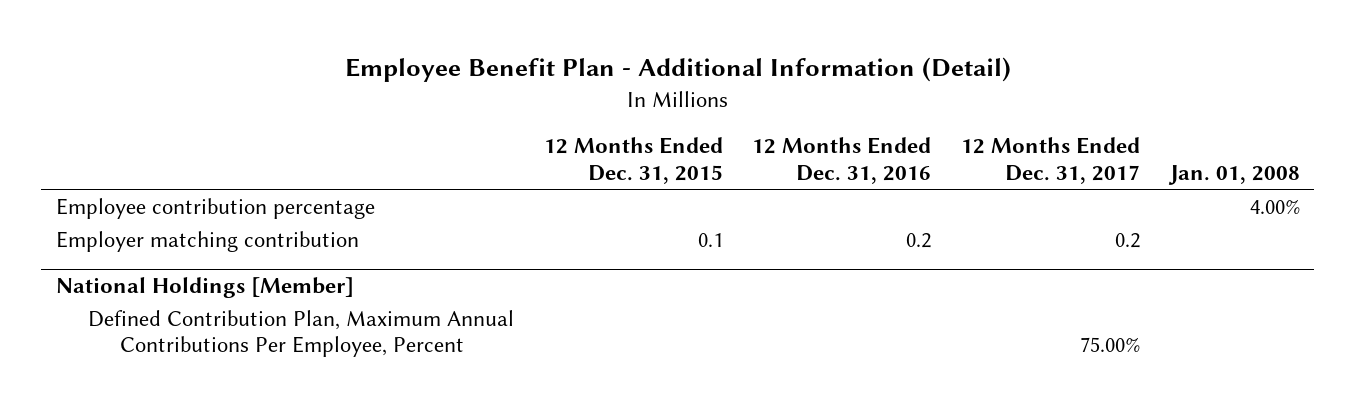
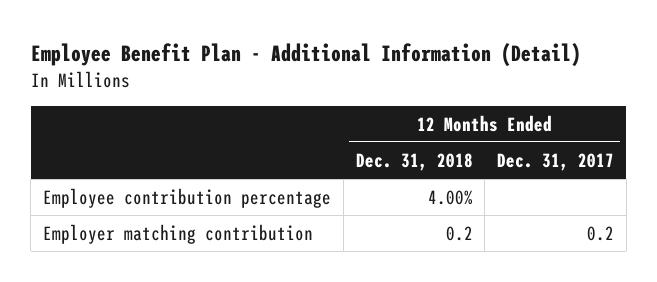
- | 12 Months Ended Dec. 31, 2015 | 12 Months Ended Dec. 31, 2016 | 12 Months Ended Dec. 31, 2017 | Jan. 01, 2008
+ | 12 Months Ended Dec. 31, 2018 | 12 Months Ended Dec. 31, 2017
- National Holdings [Member]
- Defined Contribution Plan, Maximum Annual Contributions Per Employee, Percent | | | 75.00% |

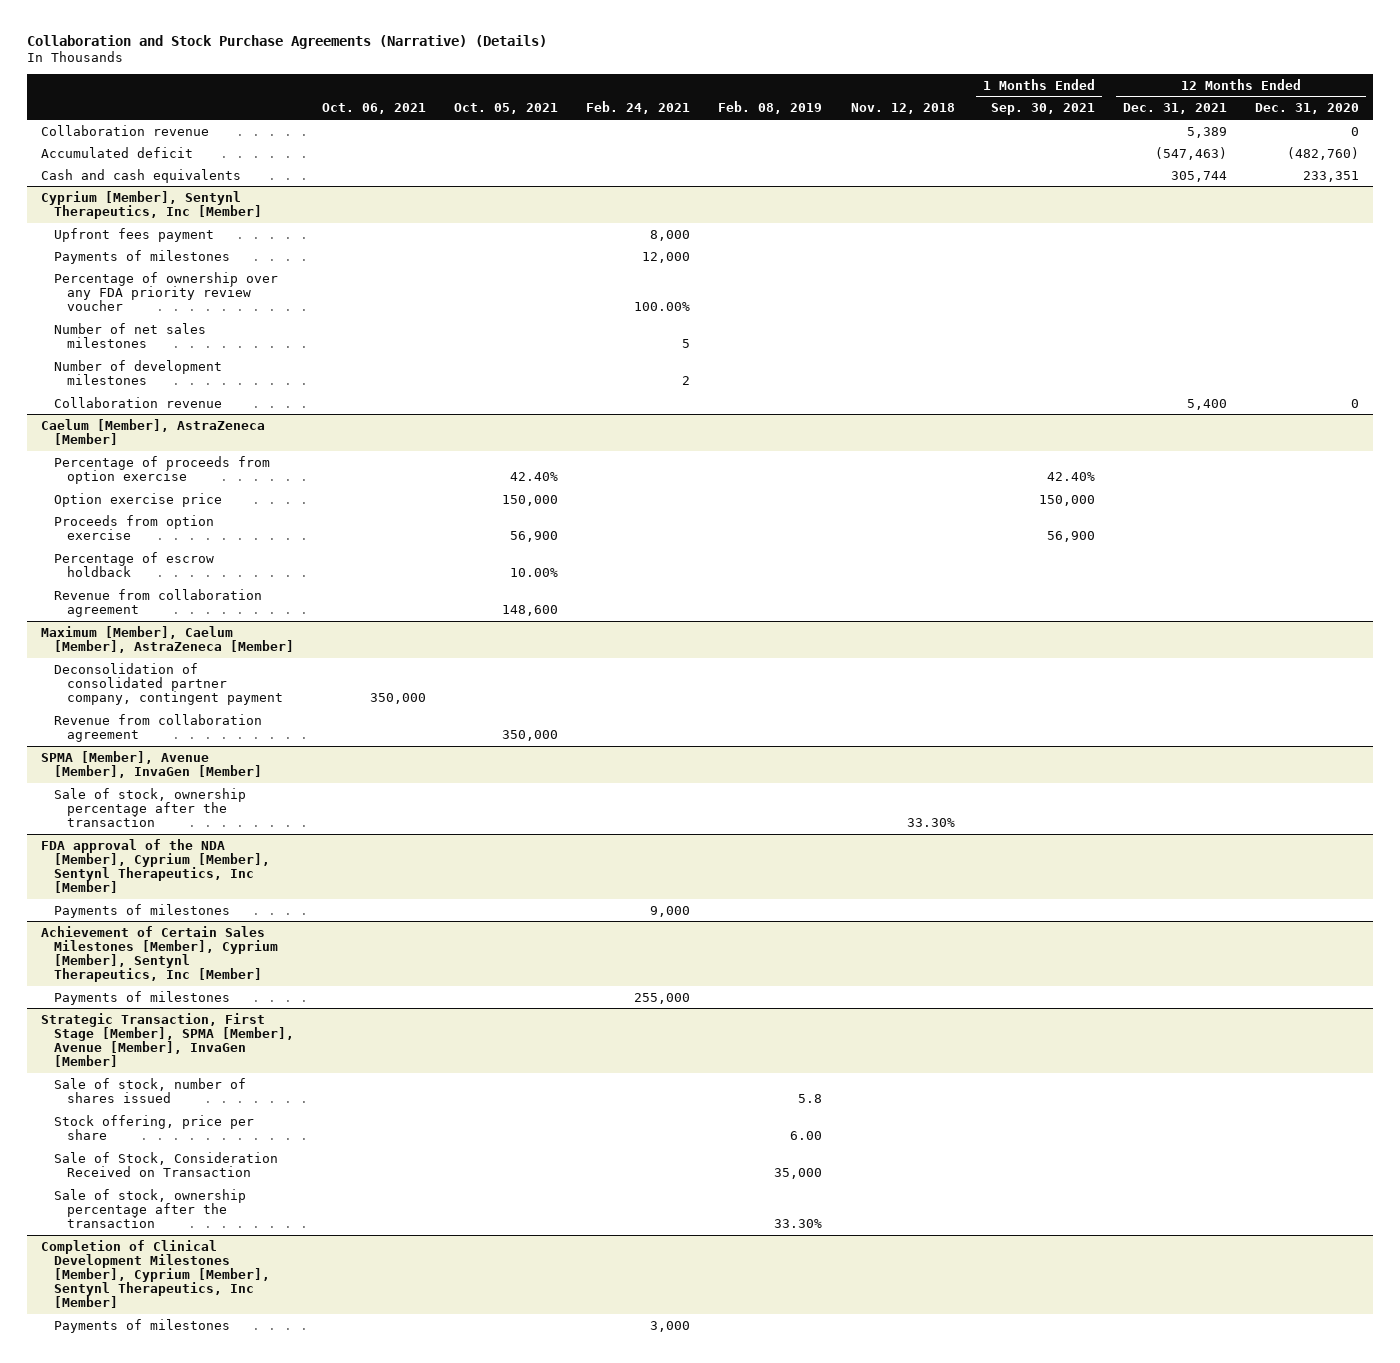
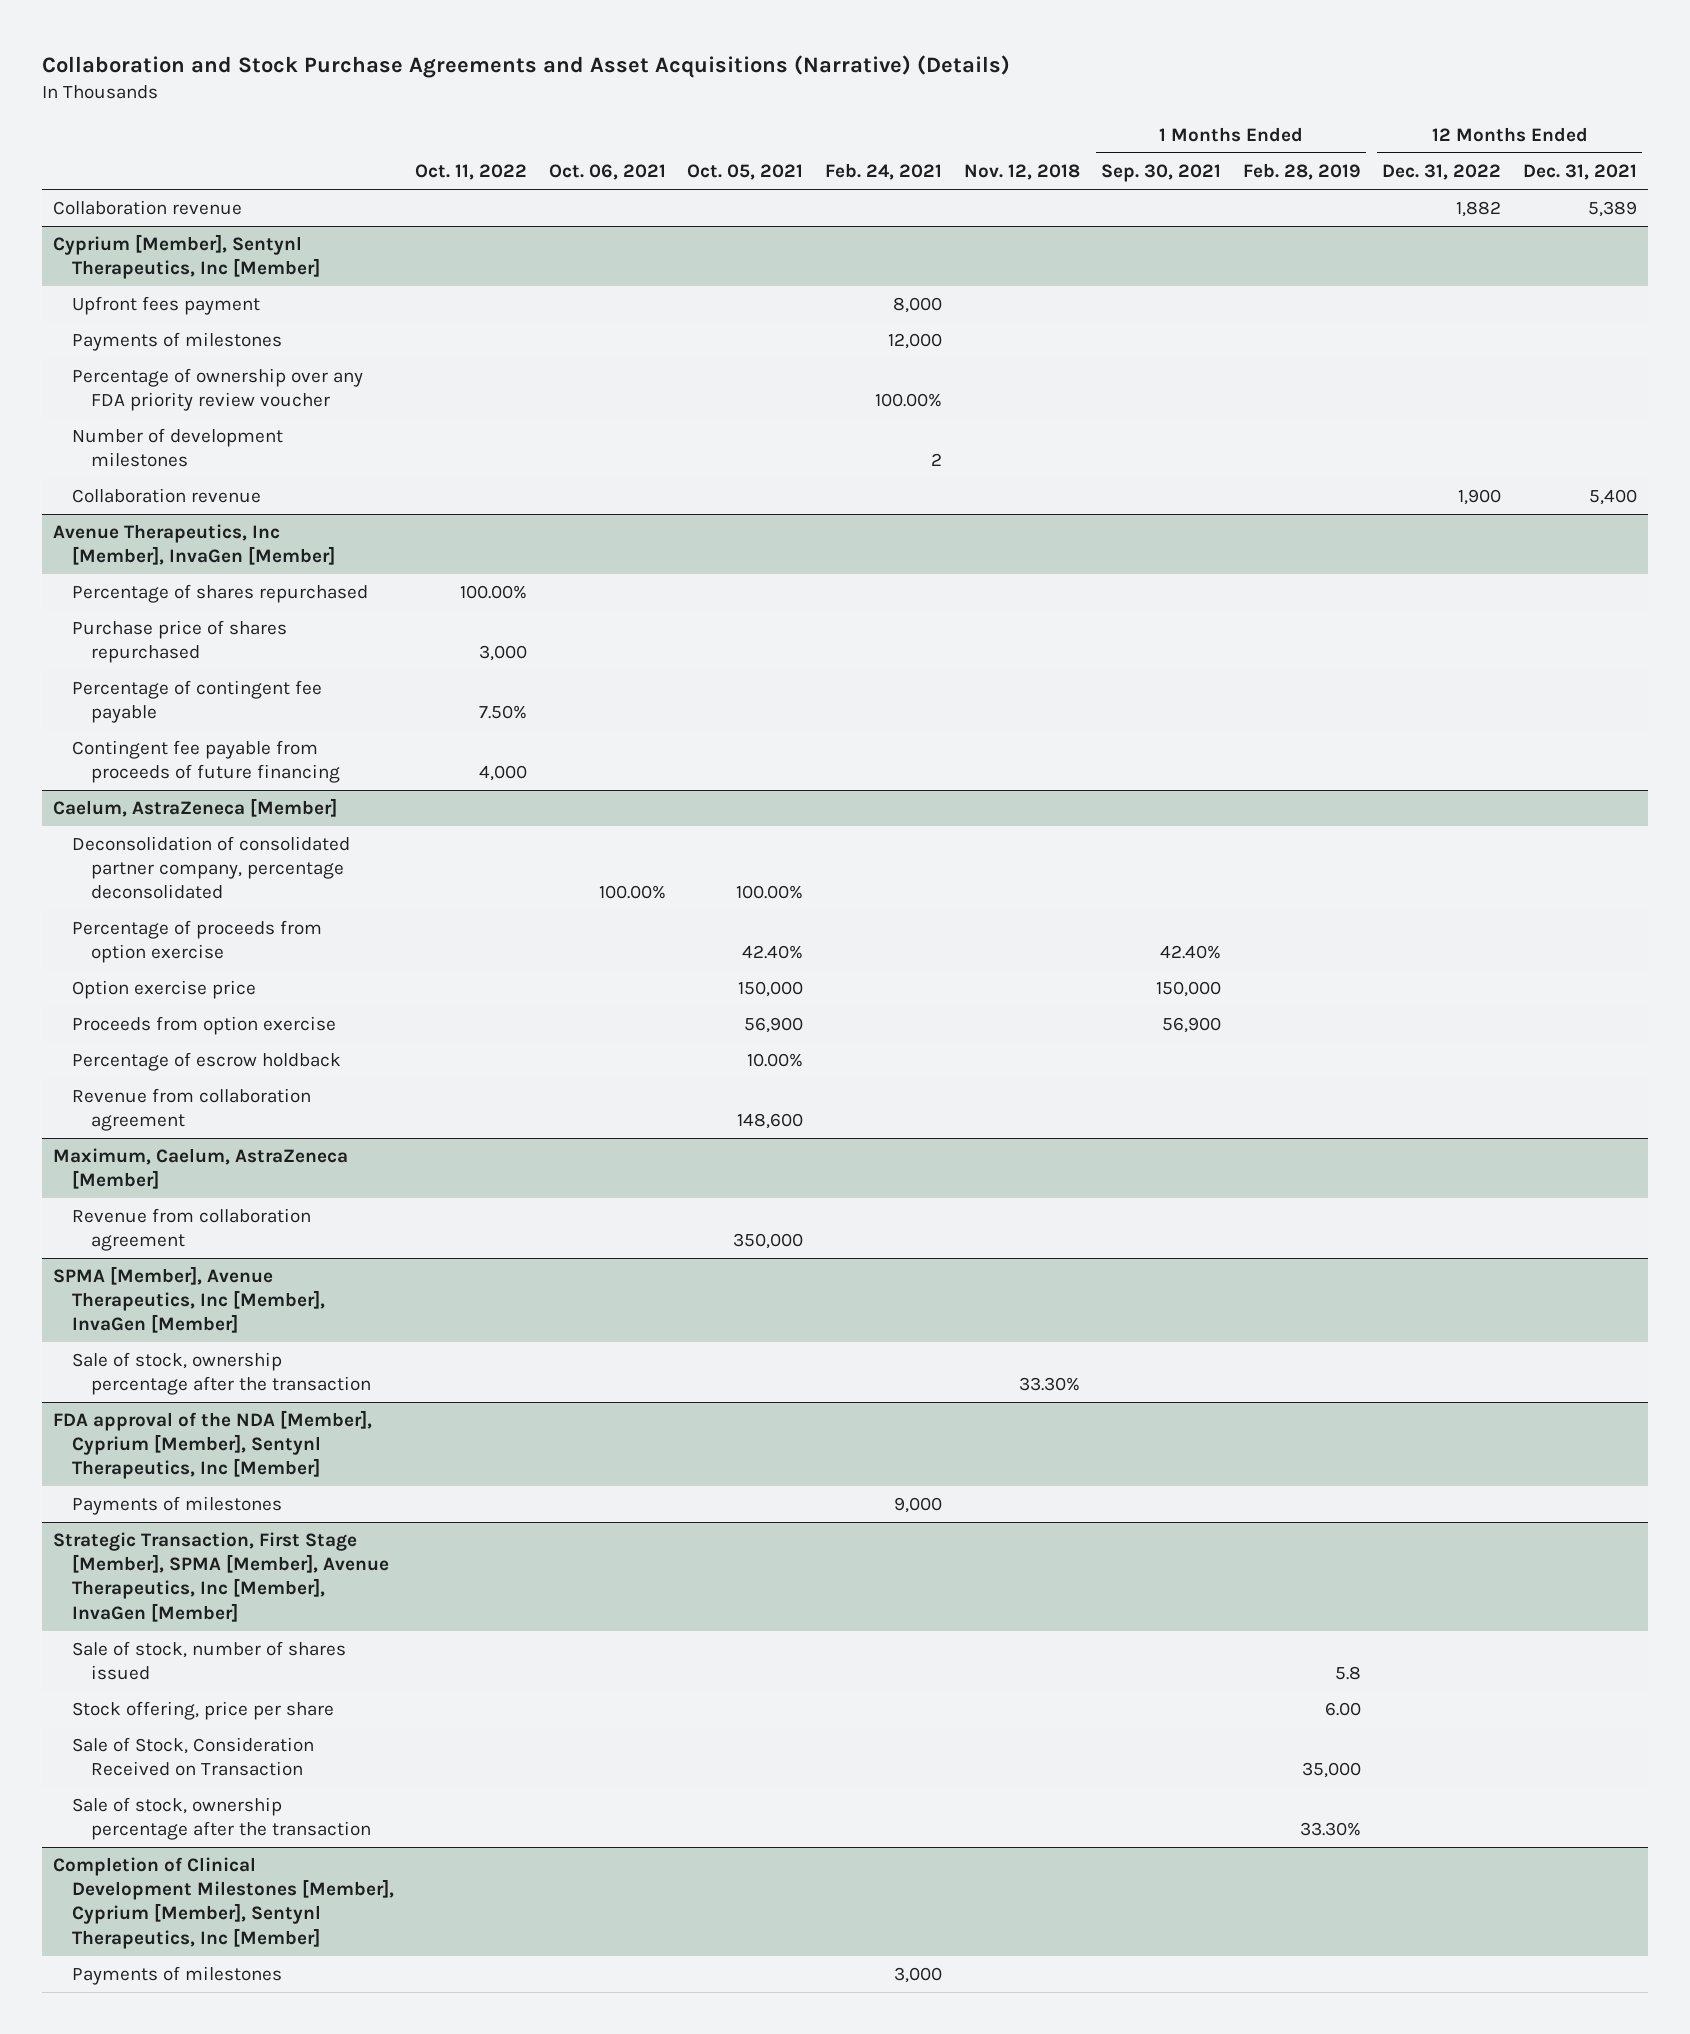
- Collaboration and Stock Purchase Agreements (Narrative) (Details)
+ Collaboration and Stock Purchase Agreements and Asset Acquisitions (Narrative) (Details)
- | Oct. 06, 2021 | Oct. 05, 2021 | Feb. 24, 2021 | Feb. 08, 2019 | Nov. 12, 2018 | 1 Months Ended Sep. 30, 2021 | 12 Months Ended Dec. 31, 2021 | 12 Months Ended Dec. 31, 2020
+ | Oct. 11, 2022 | Oct. 06, 2021 | Oct. 05, 2021 | Feb. 24, 2021 | Nov. 12, 2018 | 1 Months Ended Sep. 30, 2021 | 1 Months Ended Feb. 28, 2019 | 12 Months Ended Dec. 31, 2022 | 12 Months Ended Dec. 31, 2021
- Accumulated deficit | | | | | | | (547,463) | (482,760)
- Cash and cash equivalents | | | | | | | 305,744 | 233,351
@ Cyprium [Member], Sentynl Therapeutics, Inc [Member]
- Number of net sales milestones | | | 5 | | | | |
- Caelum [Member], AstraZeneca [Member]
+ Avenue Therapeutics, Inc [Member], InvaGen [Member]
+ Percentage of shares repurchased | 100.00% | | | | | | | |
+ Purchase price of shares repurchased | 3,000 | | | | | | | |
+ Percentage of contingent fee payable | 7.50% | | | | | | | |
+ Contingent fee payable from proceeds of future financing | 4,000 | | | | | | | |
+ Caelum, AstraZeneca [Member]
+ Deconsolidation of consolidated partner company, percentage deconsolidated | | 100.00% | 100.00% | | | | | |
- Maximum [Member], Caelum [Member], AstraZeneca [Member]
- Deconsolidation of consolidated partner company, contingent payment | 350,000 | | | | | | |
+ Maximum, Caelum, AstraZeneca [Member]
- SPMA [Member], Avenue [Member], InvaGen [Member]
+ SPMA [Member], Avenue Therapeutics, Inc [Member], InvaGen [Member]
- Achievement of Certain Sales Milestones [Member], Cyprium [Member], Sentynl Therapeutics, Inc [Member]
- Payments of milestones | | | 255,000 | | | | |
- Strategic Transaction, First Stage [Member], SPMA [Member], Avenue [Member], InvaGen [Member]
+ Strategic Transaction, First Stage [Member], SPMA [Member], Avenue Therapeutics, Inc [Member], InvaGen [Member]

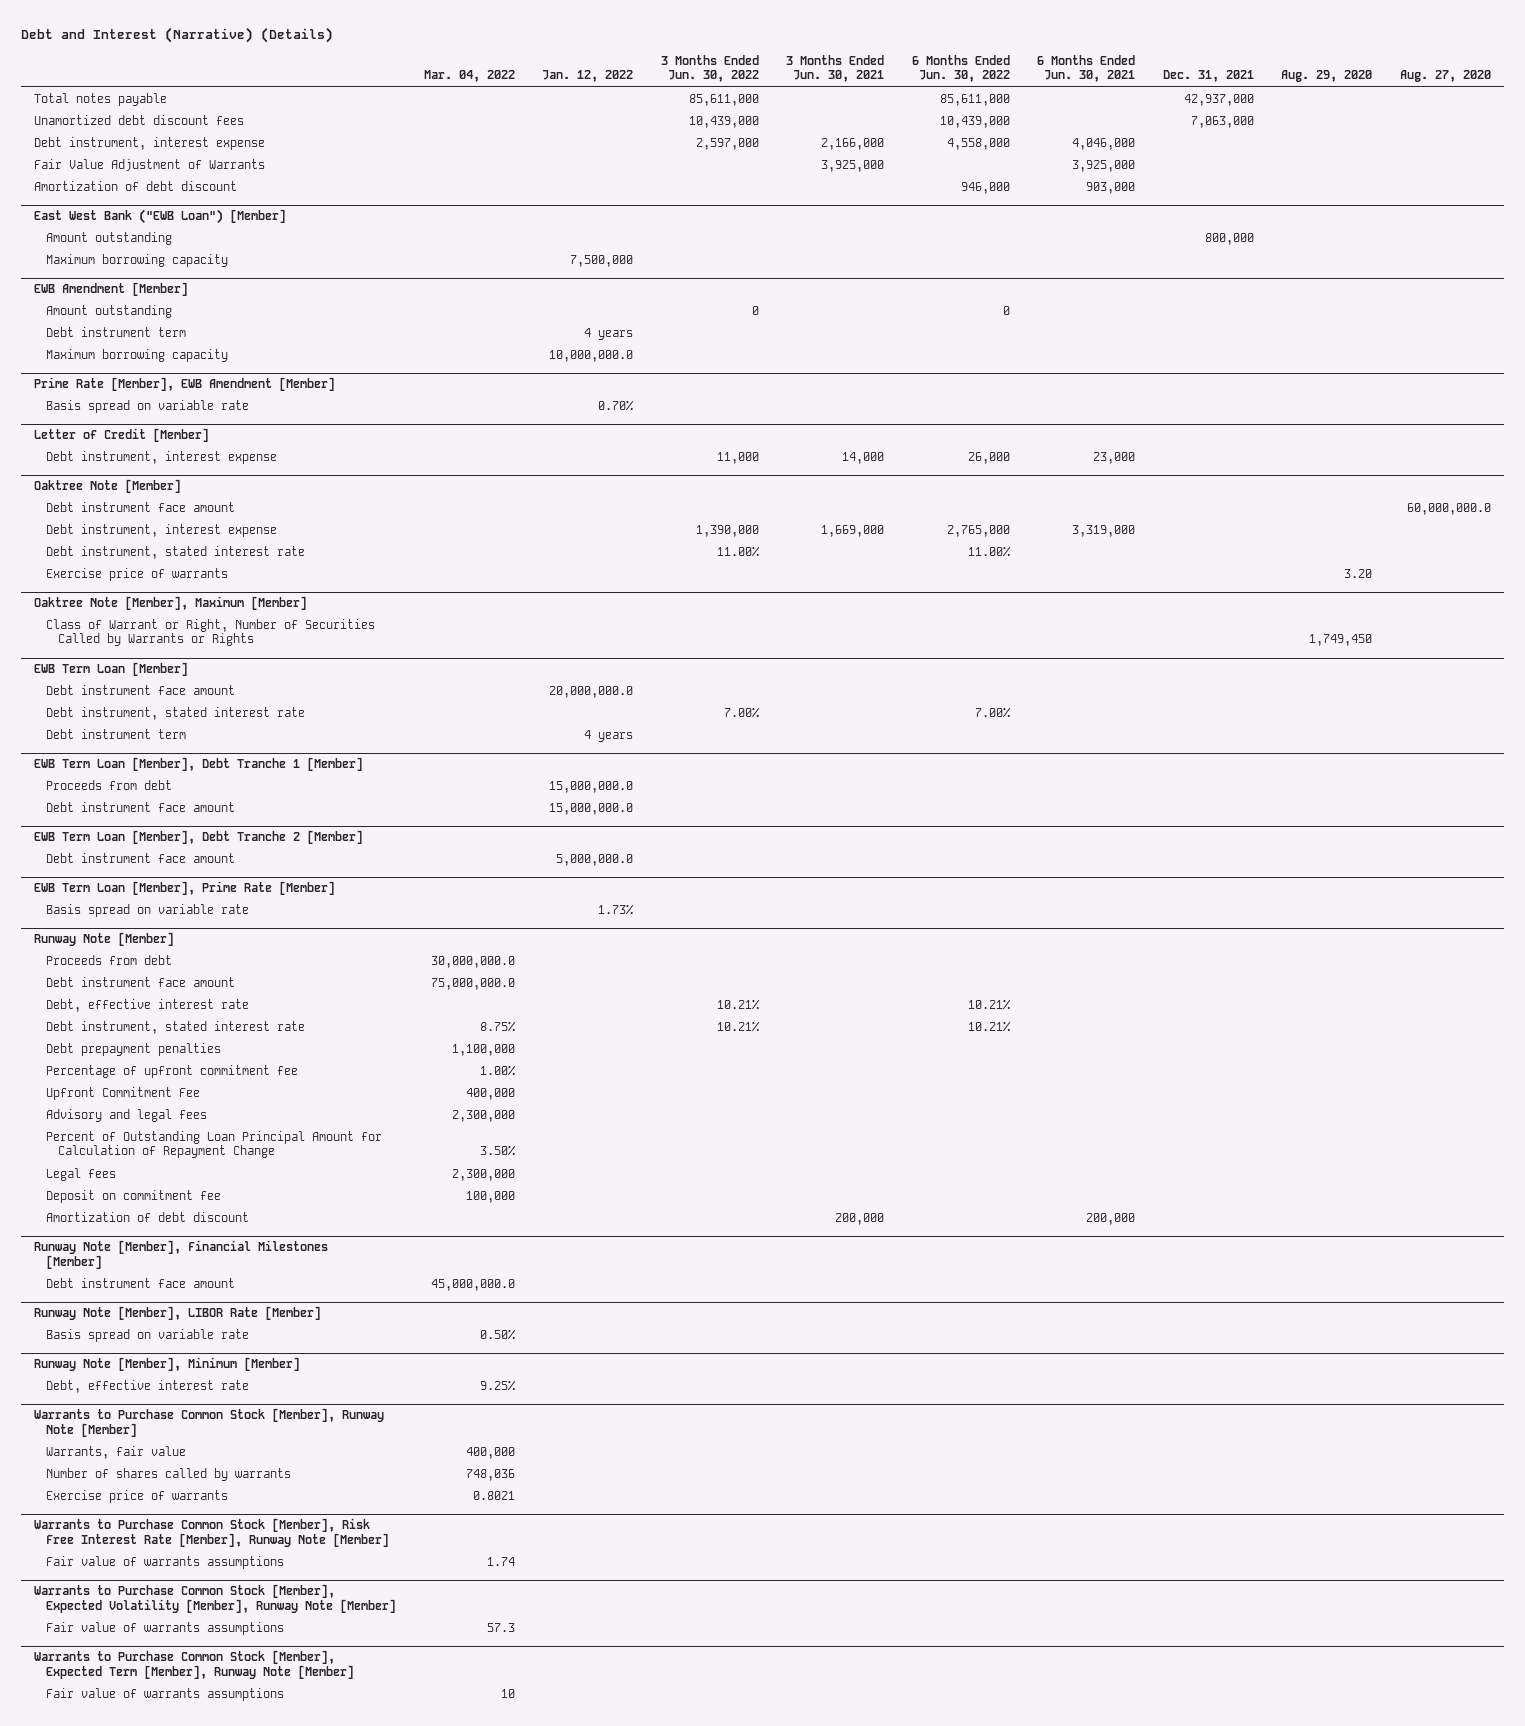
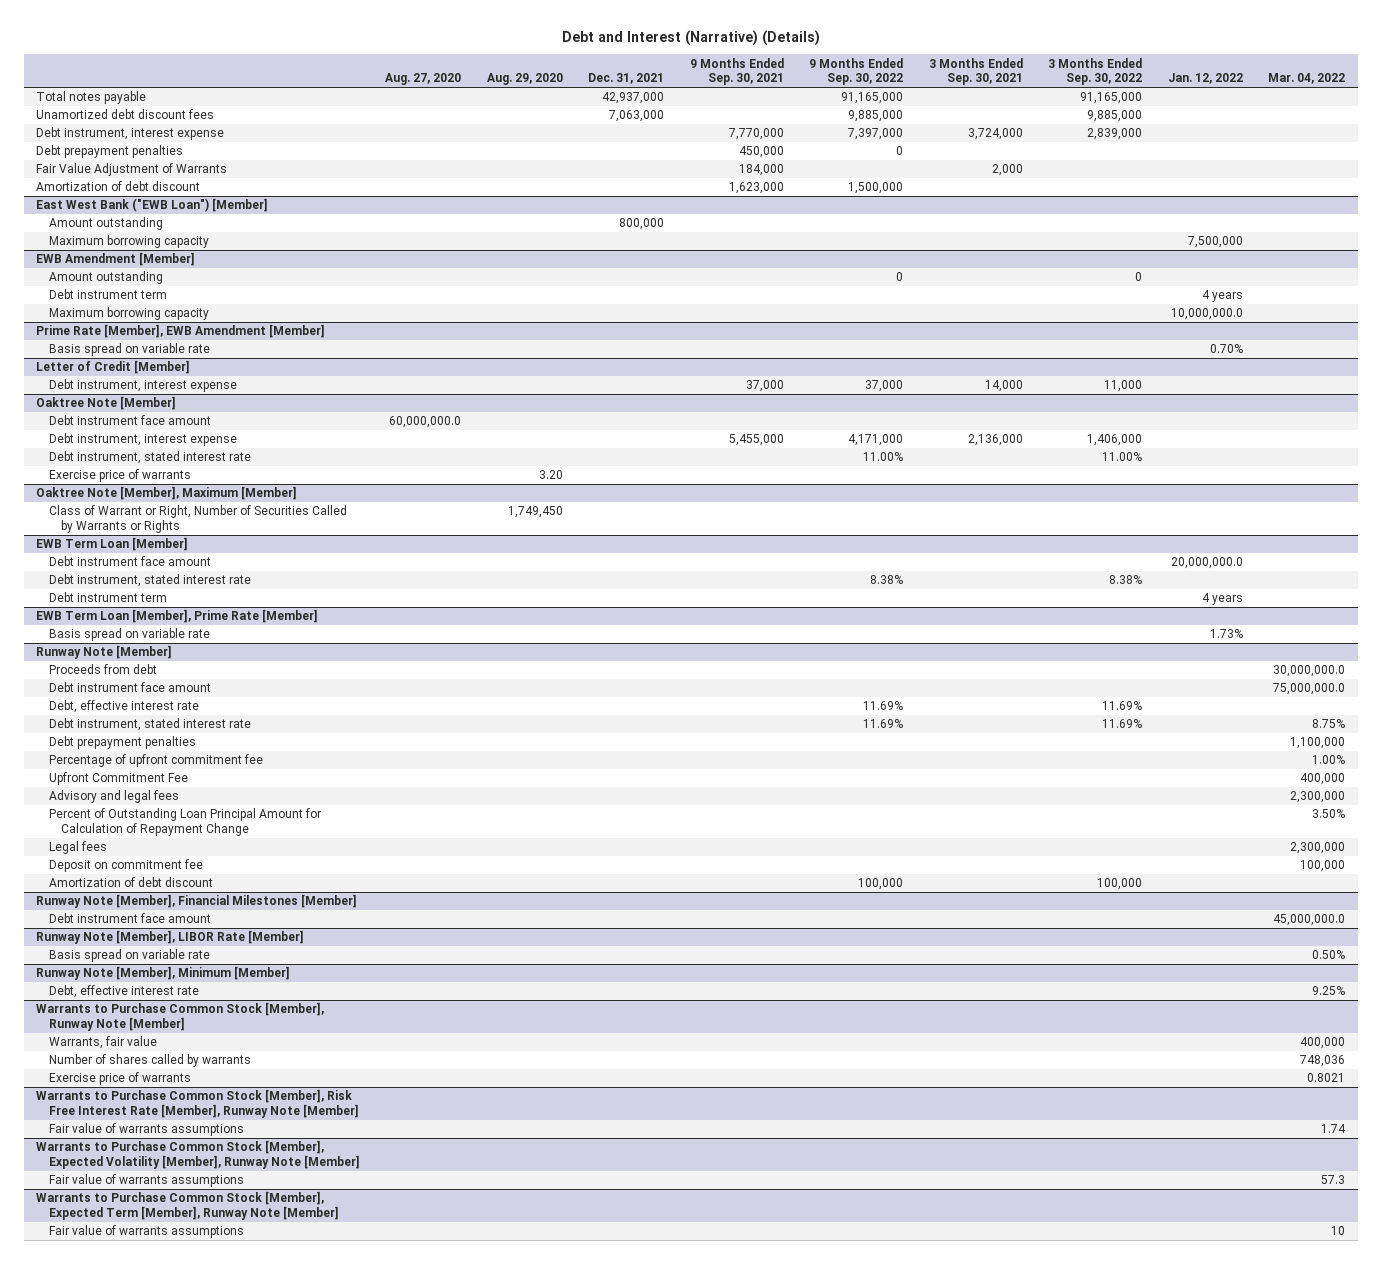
- | Mar. 04, 2022 | Jan. 12, 2022 | 3 Months Ended Jun. 30, 2022 | 3 Months Ended Jun. 30, 2021 | 6 Months Ended Jun. 30, 2022 | 6 Months Ended Jun. 30, 2021 | Dec. 31, 2021 | Aug. 29, 2020 | Aug. 27, 2020
+ | Aug. 27, 2020 | Aug. 29, 2020 | Dec. 31, 2021 | 9 Months Ended Sep. 30, 2021 | 9 Months Ended Sep. 30, 2022 | 3 Months Ended Sep. 30, 2021 | 3 Months Ended Sep. 30, 2022 | Jan. 12, 2022 | Mar. 04, 2022
+ Debt prepayment penalties | | | | 450,000 | 0 | | | |
- EWB Term Loan [Member], Debt Tranche 1 [Member]
- Proceeds from debt | | 15,000,000.0 | | | | | | |
- Debt instrument face amount | | 15,000,000.0 | | | | | | |
- EWB Term Loan [Member], Debt Tranche 2 [Member]
- Debt instrument face amount | | 5,000,000.0 | | | | | | |

